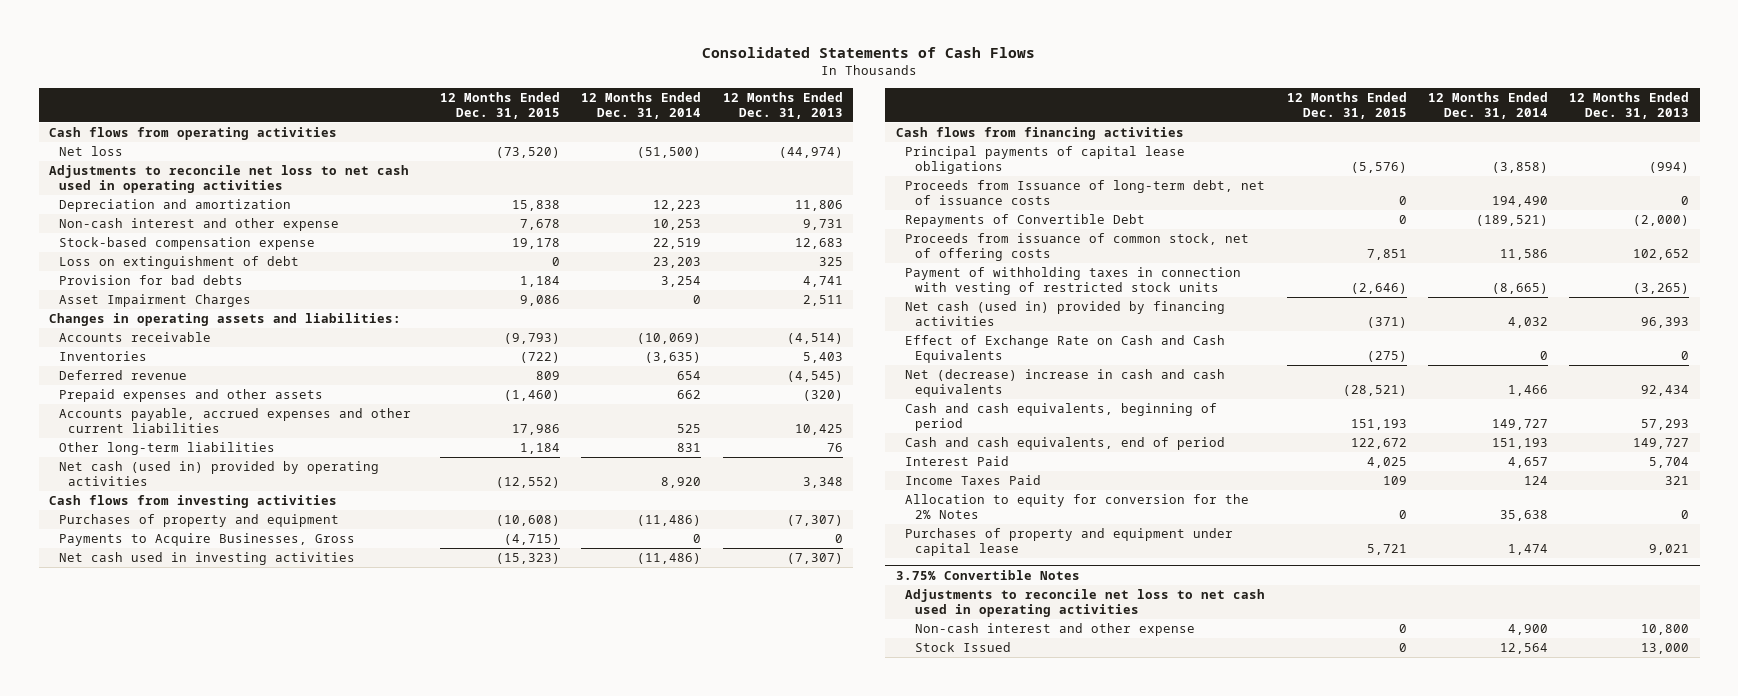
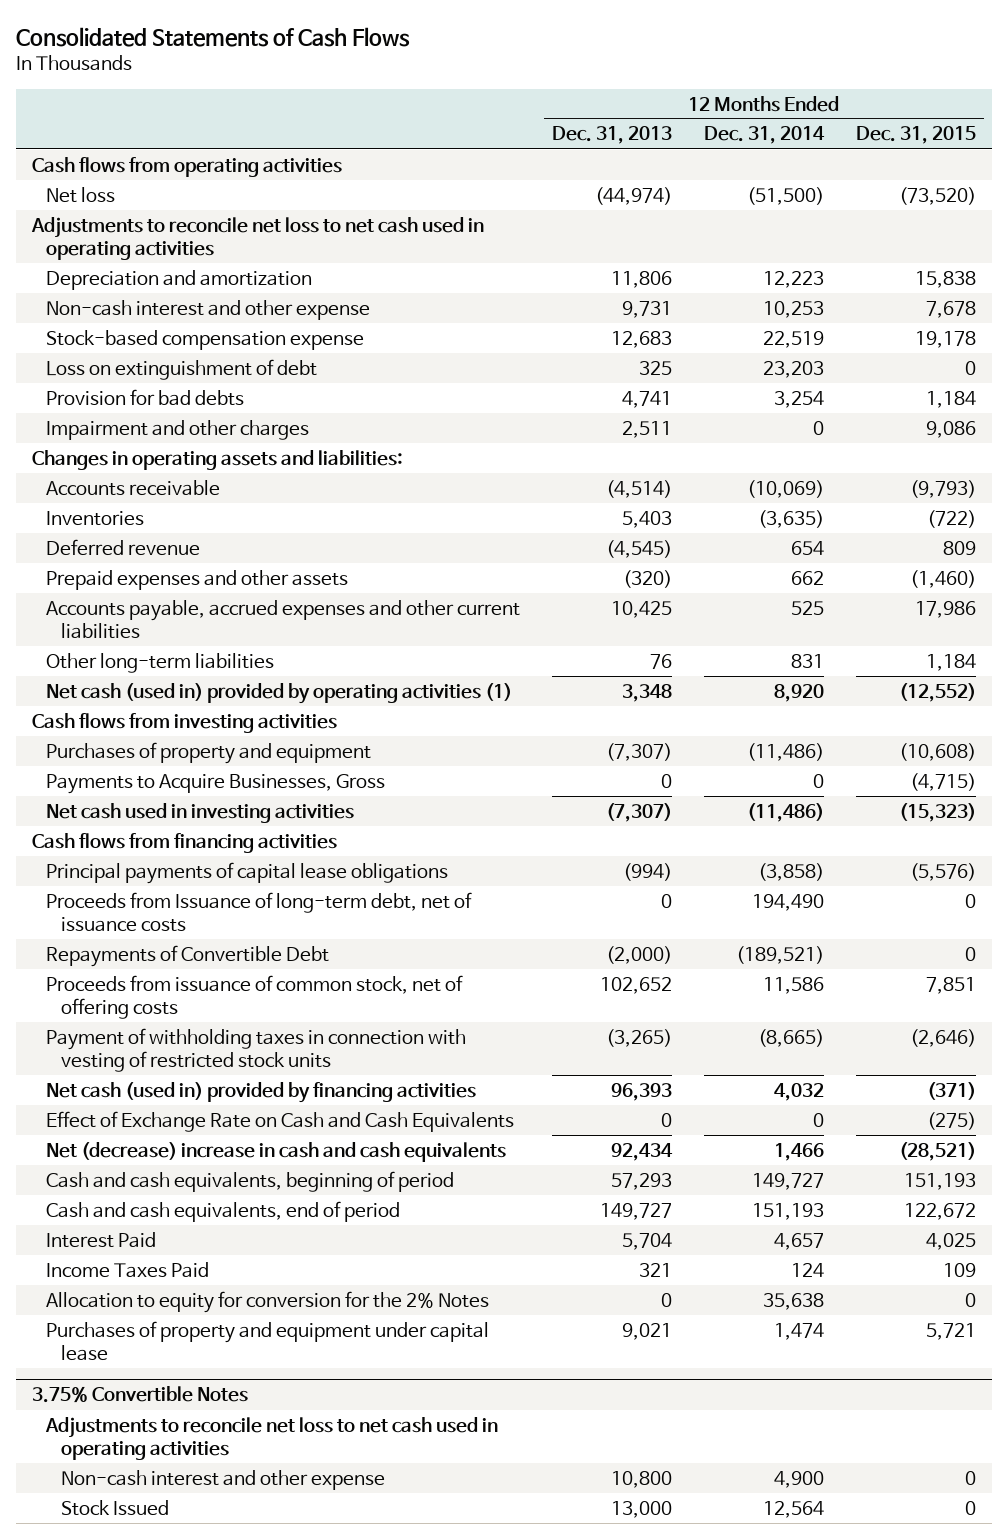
- | 12 Months Ended Dec. 31, 2015 | 12 Months Ended Dec. 31, 2014 | 12 Months Ended Dec. 31, 2013
+ | 12 Months Ended Dec. 31, 2013 | 12 Months Ended Dec. 31, 2014 | 12 Months Ended Dec. 31, 2015
- Asset Impairment Charges | 9,086 | 0 | 2,511
+ Impairment and other charges | 2,511 | 0 | 9,086
- Net cash (used in) provided by operating activities | (12,552) | 8,920 | 3,348
+ Net cash (used in) provided by operating activities (1) | 3,348 | 8,920 | (12,552)

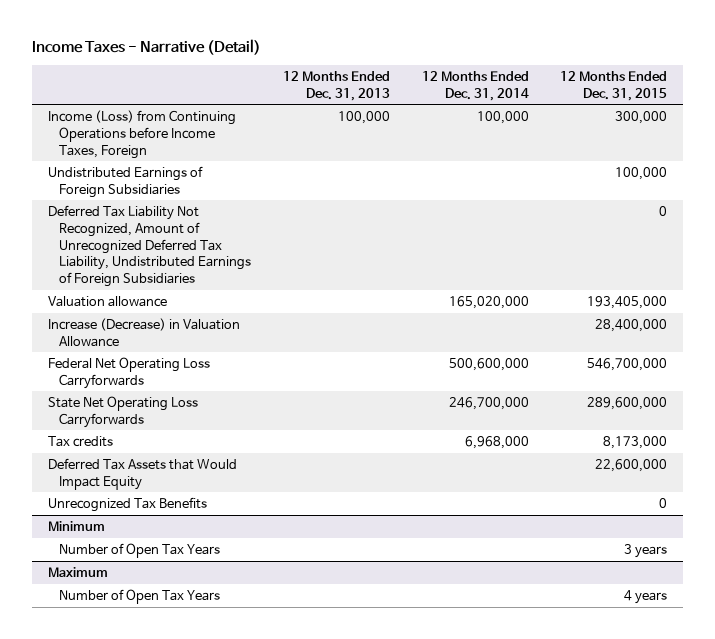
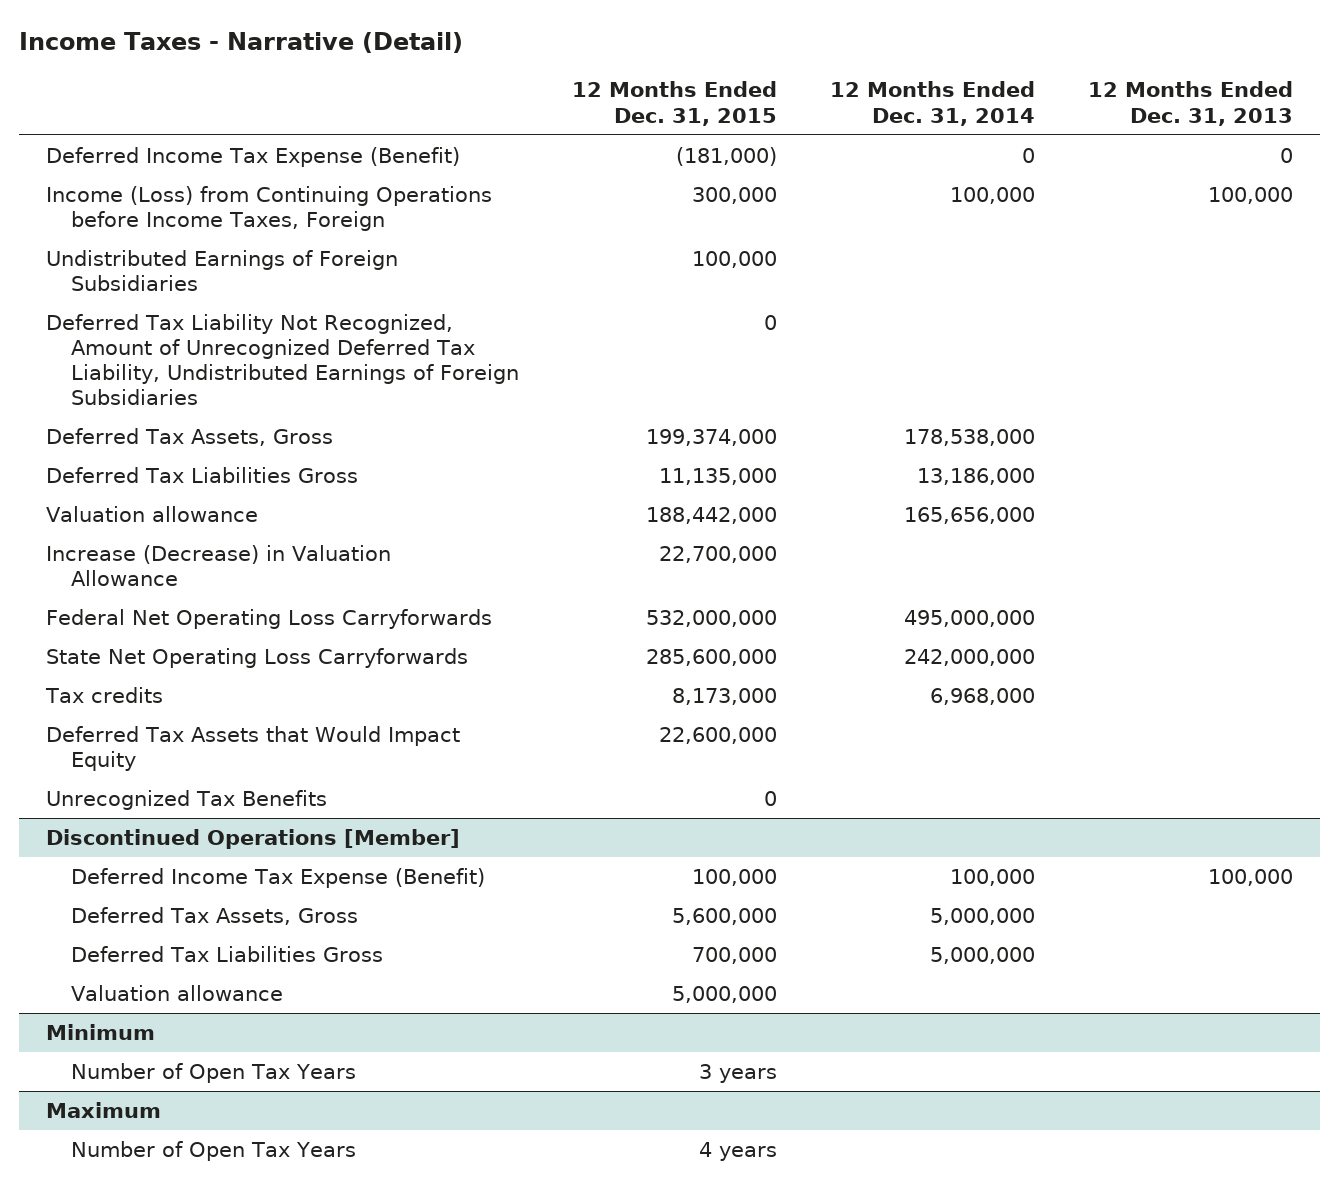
- | 12 Months Ended Dec. 31, 2013 | 12 Months Ended Dec. 31, 2014 | 12 Months Ended Dec. 31, 2015
+ | 12 Months Ended Dec. 31, 2015 | 12 Months Ended Dec. 31, 2014 | 12 Months Ended Dec. 31, 2013
+ Deferred Income Tax Expense (Benefit) | (181,000) | 0 | 0
- Valuation allowance | | 165,020,000 | 193,405,000
- Increase (Decrease) in Valuation Allowance | | | 28,400,000
- Federal Net Operating Loss Carryforwards | | 500,600,000 | 546,700,000
- State Net Operating Loss Carryforwards | | 246,700,000 | 289,600,000
+ Deferred Tax Assets, Gross | 199,374,000 | 178,538,000 |
+ Deferred Tax Liabilities Gross | 11,135,000 | 13,186,000 |
+ Valuation allowance | 188,442,000 | 165,656,000 |
+ Increase (Decrease) in Valuation Allowance | 22,700,000 | |
+ Federal Net Operating Loss Carryforwards | 532,000,000 | 495,000,000 |
+ State Net Operating Loss Carryforwards | 285,600,000 | 242,000,000 |
+ Discontinued Operations [Member]
+ Deferred Income Tax Expense (Benefit) | 100,000 | 100,000 | 100,000
+ Deferred Tax Assets, Gross | 5,600,000 | 5,000,000 |
+ Deferred Tax Liabilities Gross | 700,000 | 5,000,000 |
+ Valuation allowance | 5,000,000 | |

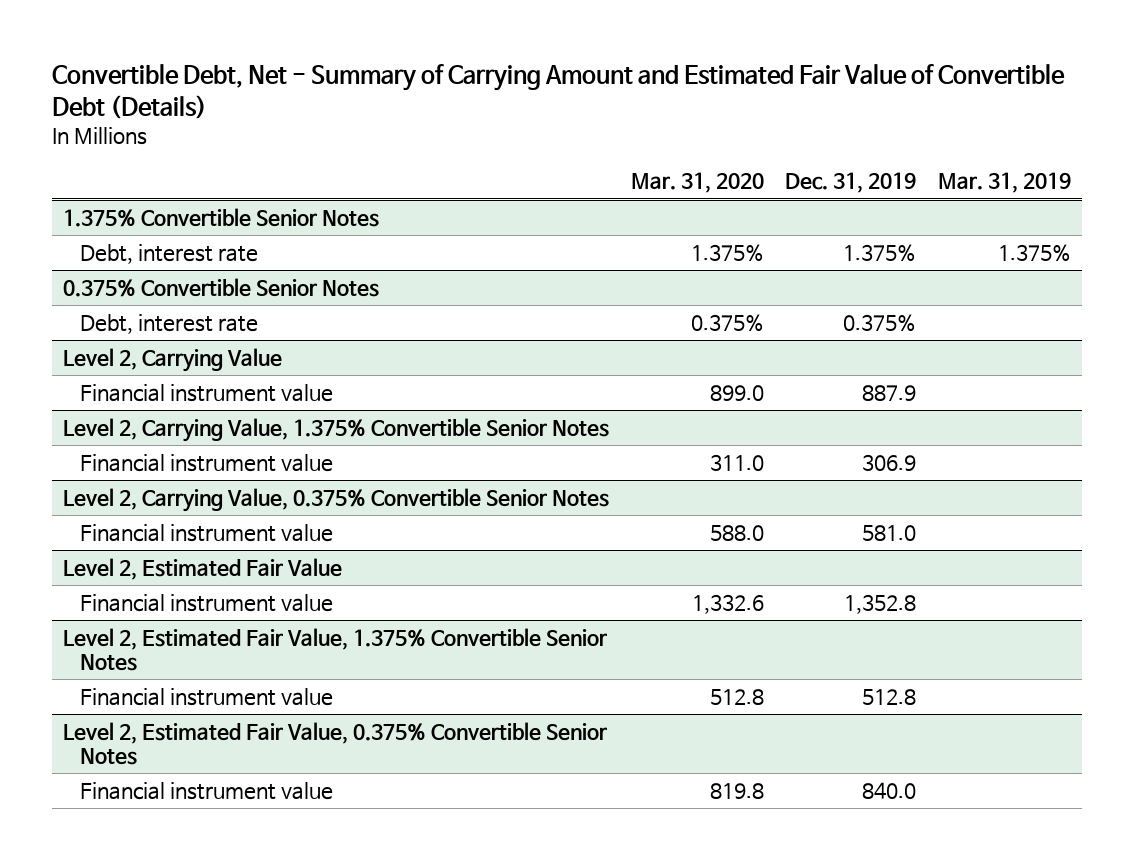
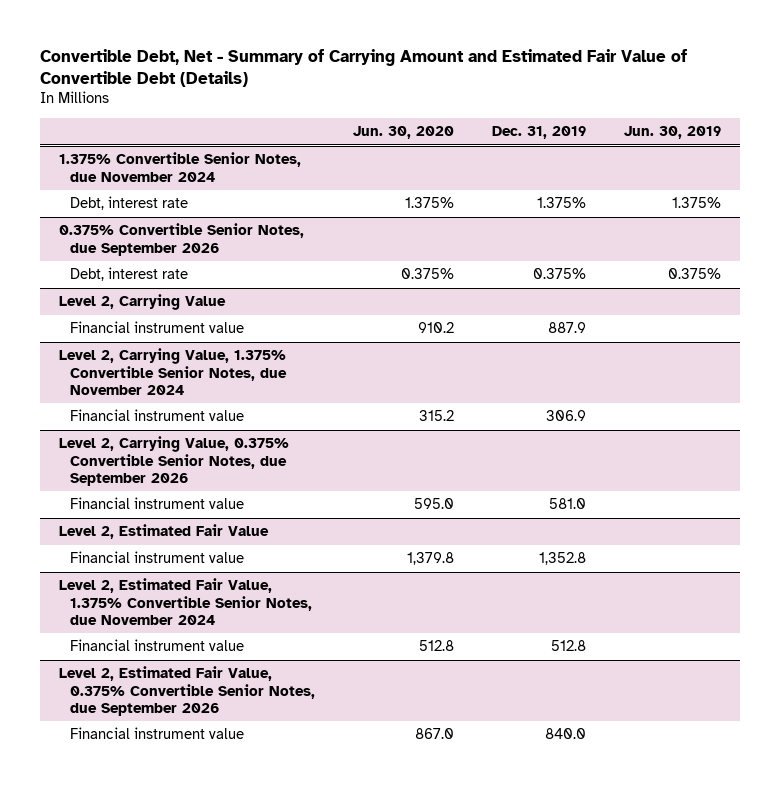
- | Mar. 31, 2020 | Dec. 31, 2019 | Mar. 31, 2019
+ | Jun. 30, 2020 | Dec. 31, 2019 | Jun. 30, 2019
- 1.375% Convertible Senior Notes
+ 1.375% Convertible Senior Notes, due November 2024
- 0.375% Convertible Senior Notes
+ 0.375% Convertible Senior Notes, due September 2026
- Level 2, Carrying Value, 1.375% Convertible Senior Notes
+ Level 2, Carrying Value, 1.375% Convertible Senior Notes, due November 2024
- Level 2, Carrying Value, 0.375% Convertible Senior Notes
+ Level 2, Carrying Value, 0.375% Convertible Senior Notes, due September 2026
- Level 2, Estimated Fair Value, 1.375% Convertible Senior Notes
+ Level 2, Estimated Fair Value, 1.375% Convertible Senior Notes, due November 2024
- Level 2, Estimated Fair Value, 0.375% Convertible Senior Notes
+ Level 2, Estimated Fair Value, 0.375% Convertible Senior Notes, due September 2026

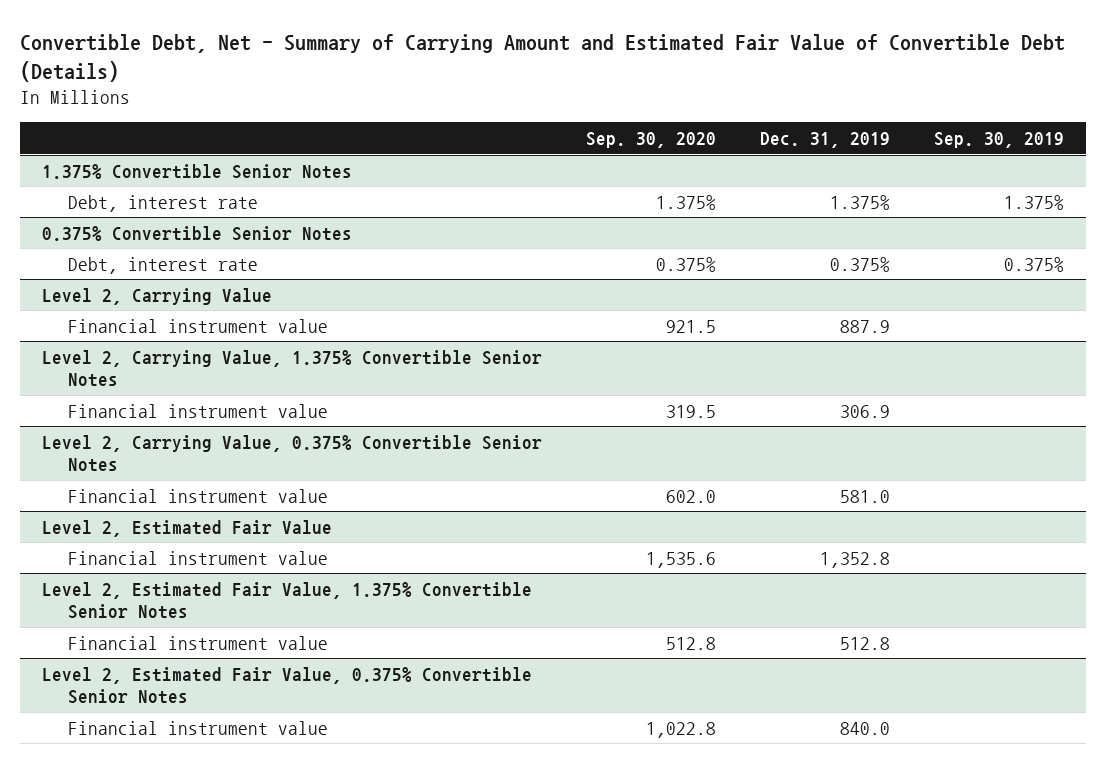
- | Jun. 30, 2020 | Dec. 31, 2019 | Jun. 30, 2019
+ | Sep. 30, 2020 | Dec. 31, 2019 | Sep. 30, 2019
- 1.375% Convertible Senior Notes, due November 2024
+ 1.375% Convertible Senior Notes
- 0.375% Convertible Senior Notes, due September 2026
+ 0.375% Convertible Senior Notes
- Level 2, Carrying Value, 1.375% Convertible Senior Notes, due November 2024
+ Level 2, Carrying Value, 1.375% Convertible Senior Notes
- Level 2, Carrying Value, 0.375% Convertible Senior Notes, due September 2026
+ Level 2, Carrying Value, 0.375% Convertible Senior Notes
- Level 2, Estimated Fair Value, 1.375% Convertible Senior Notes, due November 2024
+ Level 2, Estimated Fair Value, 1.375% Convertible Senior Notes
- Level 2, Estimated Fair Value, 0.375% Convertible Senior Notes, due September 2026
+ Level 2, Estimated Fair Value, 0.375% Convertible Senior Notes

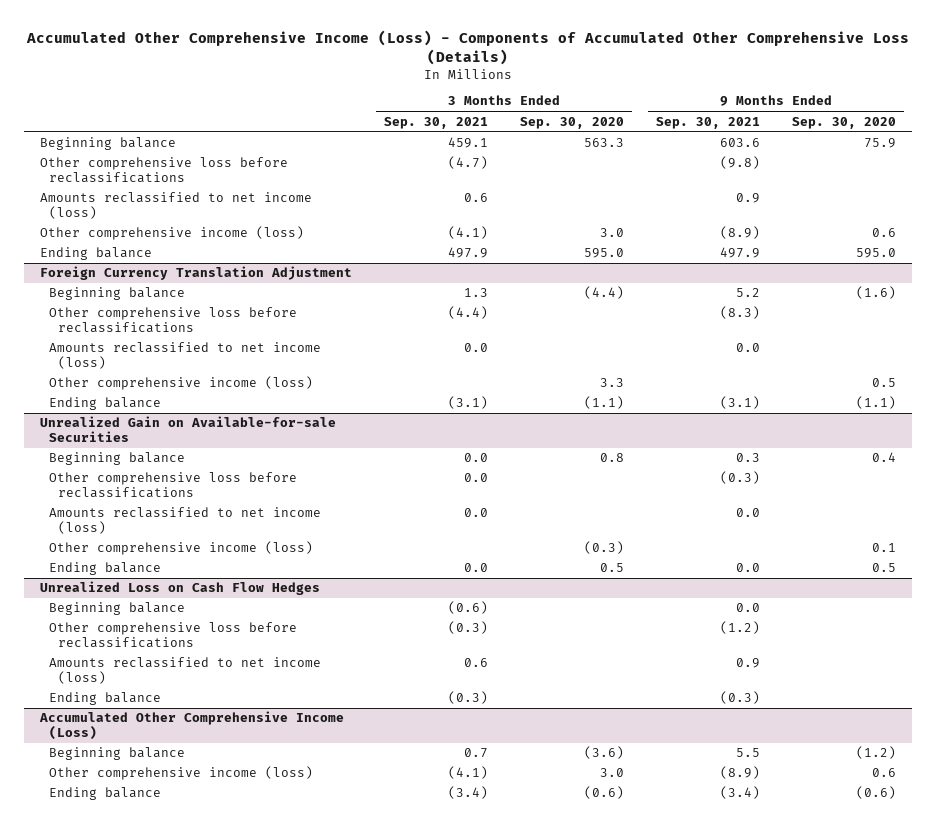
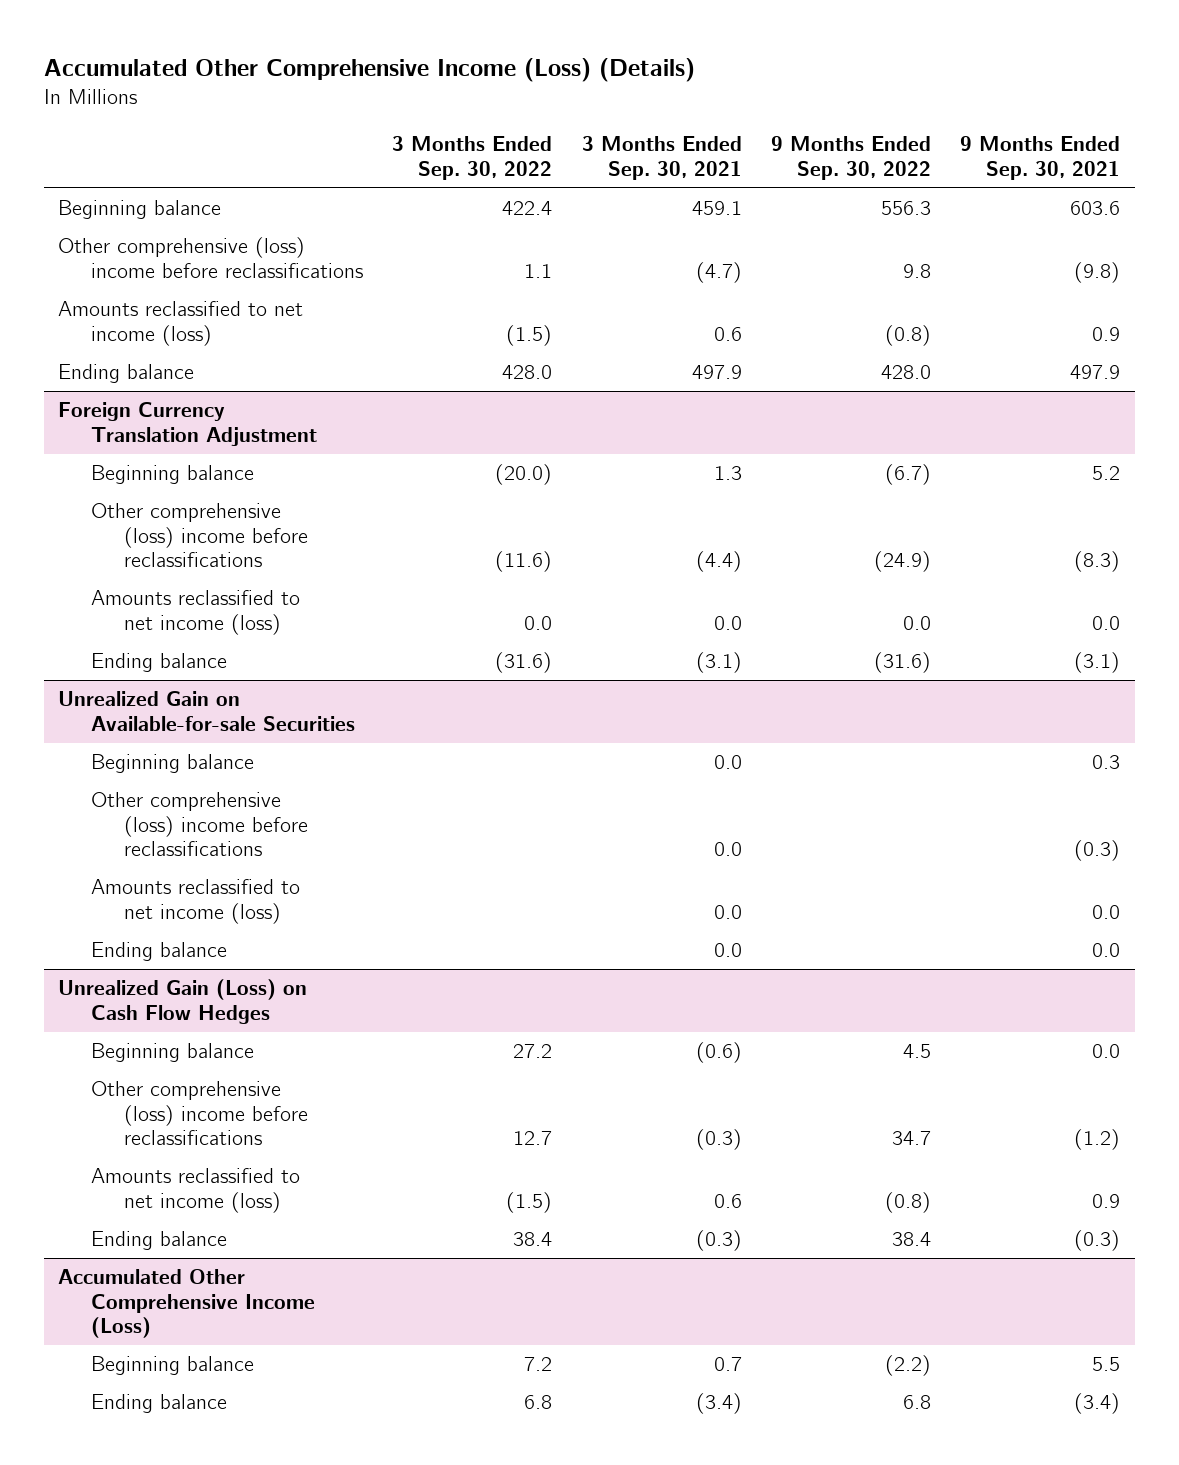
- Accumulated Other Comprehensive Income (Loss) - Components of Accumulated Other Comprehensive Loss (Details)
+ Accumulated Other Comprehensive Income (Loss) (Details)
- | 3 Months Ended Sep. 30, 2021 | 3 Months Ended Sep. 30, 2020 | 9 Months Ended Sep. 30, 2021 | 9 Months Ended Sep. 30, 2020
+ | 3 Months Ended Sep. 30, 2022 | 3 Months Ended Sep. 30, 2021 | 9 Months Ended Sep. 30, 2022 | 9 Months Ended Sep. 30, 2021
- Other comprehensive loss before reclassifications | (4.7) | | (9.8) |
+ Other comprehensive (loss) income before reclassifications | 1.1 | (4.7) | 9.8 | (9.8)
- Other comprehensive income (loss) | (4.1) | 3.0 | (8.9) | 0.6
@ Foreign Currency Translation Adjustment
- Other comprehensive loss before reclassifications | (4.4) | | (8.3) |
+ Other comprehensive (loss) income before reclassifications | (11.6) | (4.4) | (24.9) | (8.3)
- Other comprehensive income (loss) | | 3.3 | | 0.5
@ Unrealized Gain on Available-for-sale Securities
- Other comprehensive loss before reclassifications | 0.0 | | (0.3) |
+ Other comprehensive (loss) income before reclassifications | | 0.0 | | (0.3)
- Other comprehensive income (loss) | | (0.3) | | 0.1
- Unrealized Loss on Cash Flow Hedges
+ Unrealized Gain (Loss) on Cash Flow Hedges
- Other comprehensive loss before reclassifications | (0.3) | | (1.2) |
+ Other comprehensive (loss) income before reclassifications | 12.7 | (0.3) | 34.7 | (1.2)
@ Accumulated Other Comprehensive Income (Loss)
- Other comprehensive income (loss) | (4.1) | 3.0 | (8.9) | 0.6

